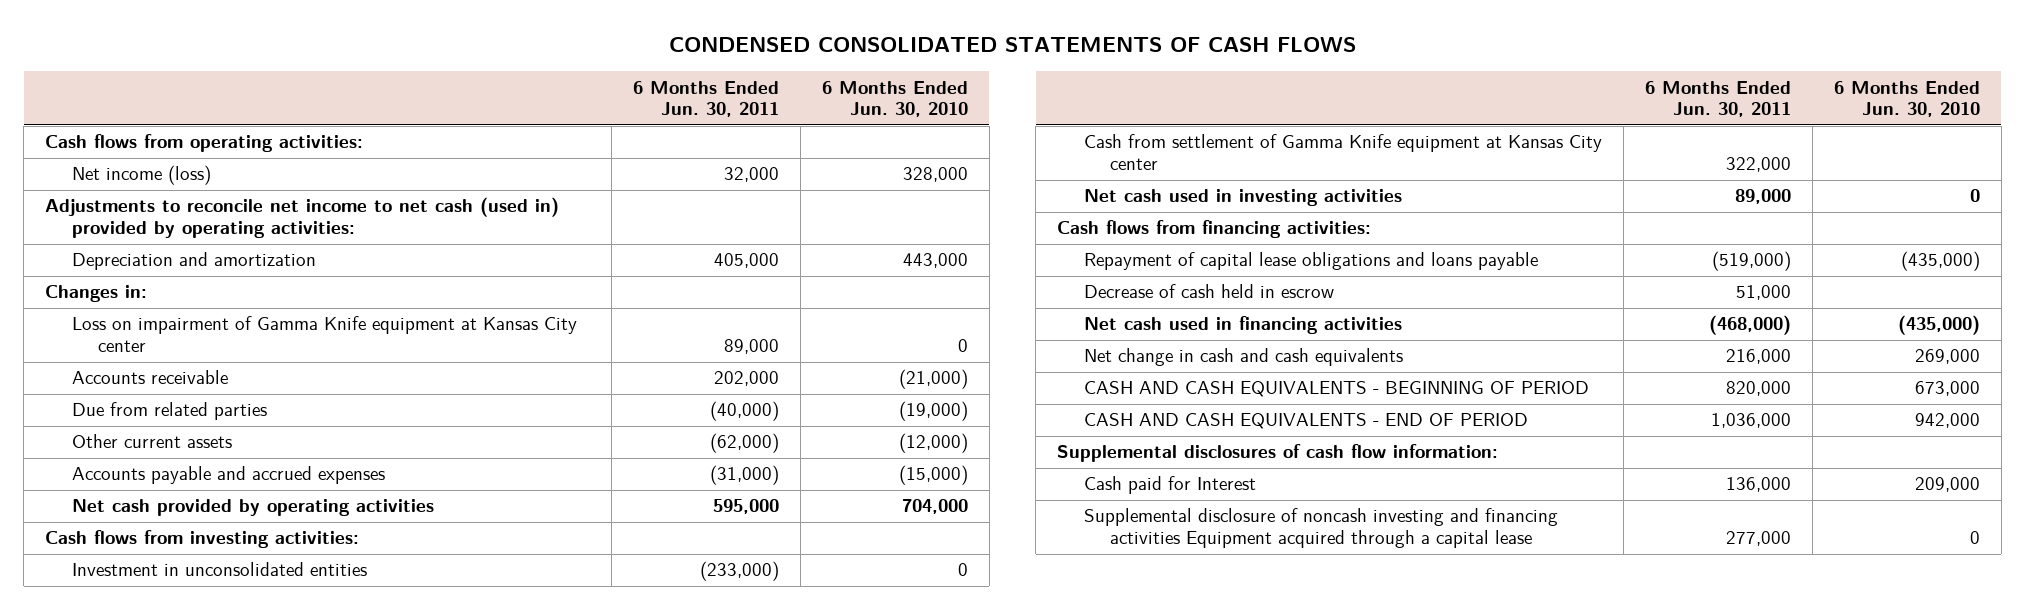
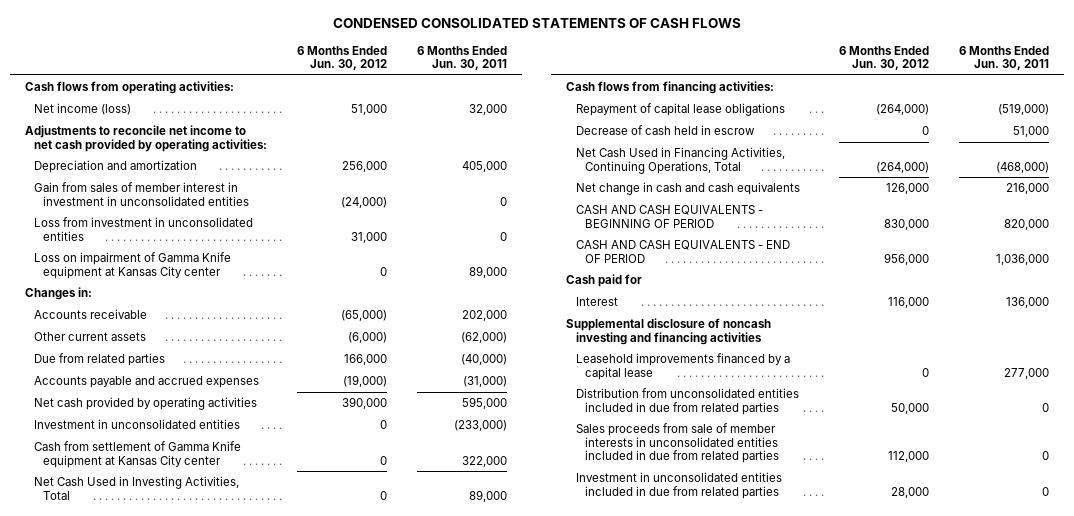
- | 6 Months Ended Jun. 30, 2011 | 6 Months Ended Jun. 30, 2010
+ | 6 Months Ended Jun. 30, 2012 | 6 Months Ended Jun. 30, 2011
- Adjustments to reconcile net income to net cash (used in) provided by operating activities:
+ Adjustments to reconcile net income to net cash provided by operating activities:
+ Gain from sales of member interest in investment in unconsolidated entities | (24,000) | 0
+ Loss from investment in unconsolidated entities | 31,000 | 0
moved down: Changes in:
moved down: Due from related parties | 166,000 | (40,000)
- Cash flows from investing activities:
- Net cash used in investing activities | 89,000 | 0
+ Net Cash Used in Investing Activities, Total | 0 | 89,000
- Repayment of capital lease obligations and loans payable | (519,000) | (435,000)
+ Repayment of capital lease obligations | (264,000) | (519,000)
- Net cash used in financing activities | (468,000) | (435,000)
+ Net Cash Used in Financing Activities, Continuing Operations, Total | (264,000) | (468,000)
- Supplemental disclosures of cash flow information:
- Cash paid for Interest | 136,000 | 209,000
- Supplemental disclosure of noncash investing and financing activities Equipment acquired through a capital lease | 277,000 | 0
+ Cash paid for
+ Interest | 116,000 | 136,000
+ Supplemental disclosure of noncash investing and financing activities
+ Leasehold improvements financed by a capital lease | 0 | 277,000
+ Distribution from unconsolidated entities included in due from related parties | 50,000 | 0
+ Sales proceeds from sale of member interests in unconsolidated entities included in due from related parties | 112,000 | 0
+ Investment in unconsolidated entities included in due from related parties | 28,000 | 0

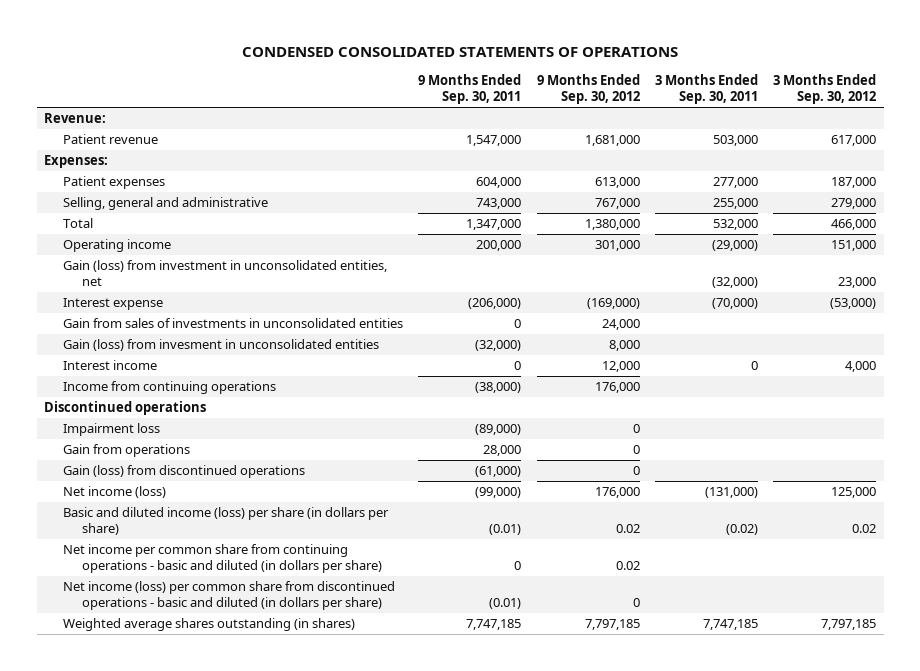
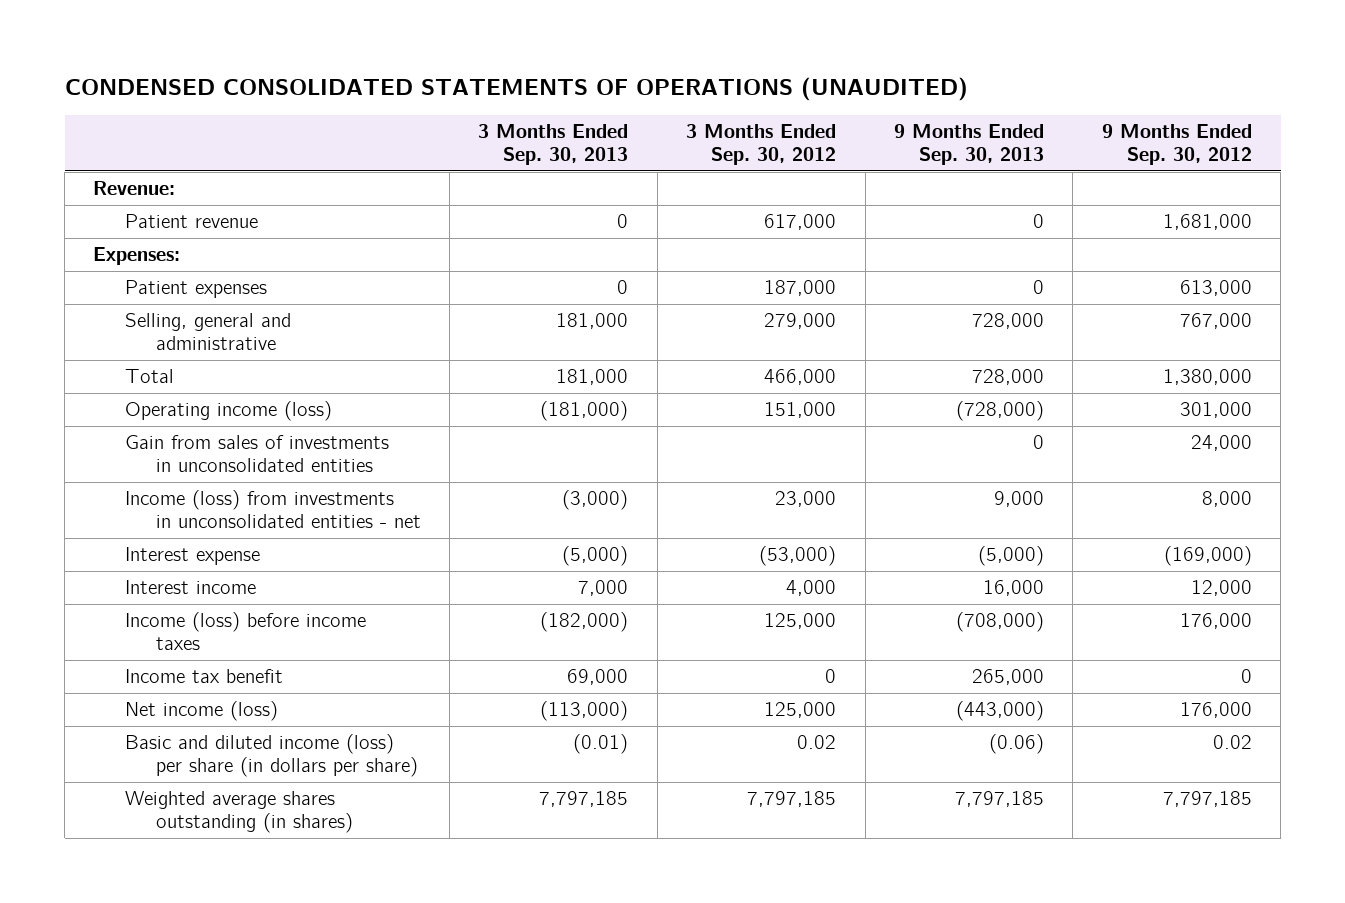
- CONDENSED CONSOLIDATED STATEMENTS OF OPERATIONS
+ CONDENSED CONSOLIDATED STATEMENTS OF OPERATIONS (UNAUDITED)
- | 9 Months Ended Sep. 30, 2011 | 9 Months Ended Sep. 30, 2012 | 3 Months Ended Sep. 30, 2011 | 3 Months Ended Sep. 30, 2012
+ | 3 Months Ended Sep. 30, 2013 | 3 Months Ended Sep. 30, 2012 | 9 Months Ended Sep. 30, 2013 | 9 Months Ended Sep. 30, 2012
- Operating income | 200,000 | 301,000 | (29,000) | 151,000
- Gain (loss) from investment in unconsolidated entities, net | | | (32,000) | 23,000
+ Operating income (loss) | (181,000) | 151,000 | (728,000) | 301,000
- Gain (loss) from invesment in unconsolidated entities | (32,000) | 8,000 | |
+ Income (loss) from investments in unconsolidated entities - net | (3,000) | 23,000 | 9,000 | 8,000
moved down: Interest expense | (5,000) | (53,000) | (5,000) | (169,000)
- Income from continuing operations | (38,000) | 176,000 | |
- Discontinued operations
- Impairment loss | (89,000) | 0 | |
- Gain from operations | 28,000 | 0 | |
- Gain (loss) from discontinued operations | (61,000) | 0 | |
+ Income (loss) before income taxes | (182,000) | 125,000 | (708,000) | 176,000
+ Income tax benefit | 69,000 | 0 | 265,000 | 0
- Net income per common share from continuing operations - basic and diluted (in dollars per share) | 0 | 0.02 | |
- Net income (loss) per common share from discontinued operations - basic and diluted (in dollars per share) | (0.01) | 0 | |

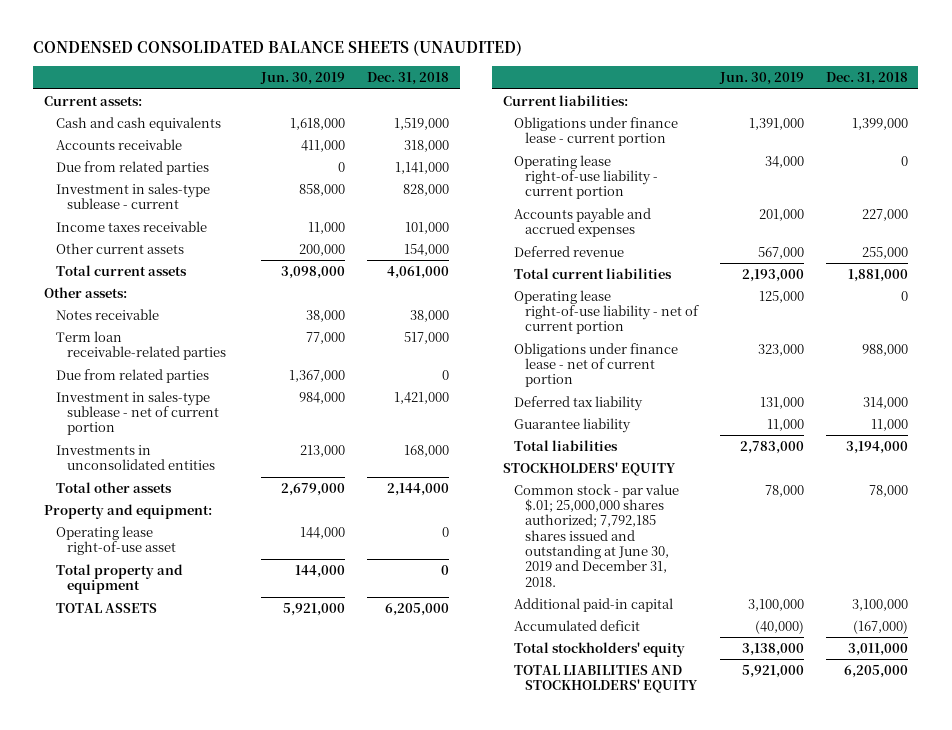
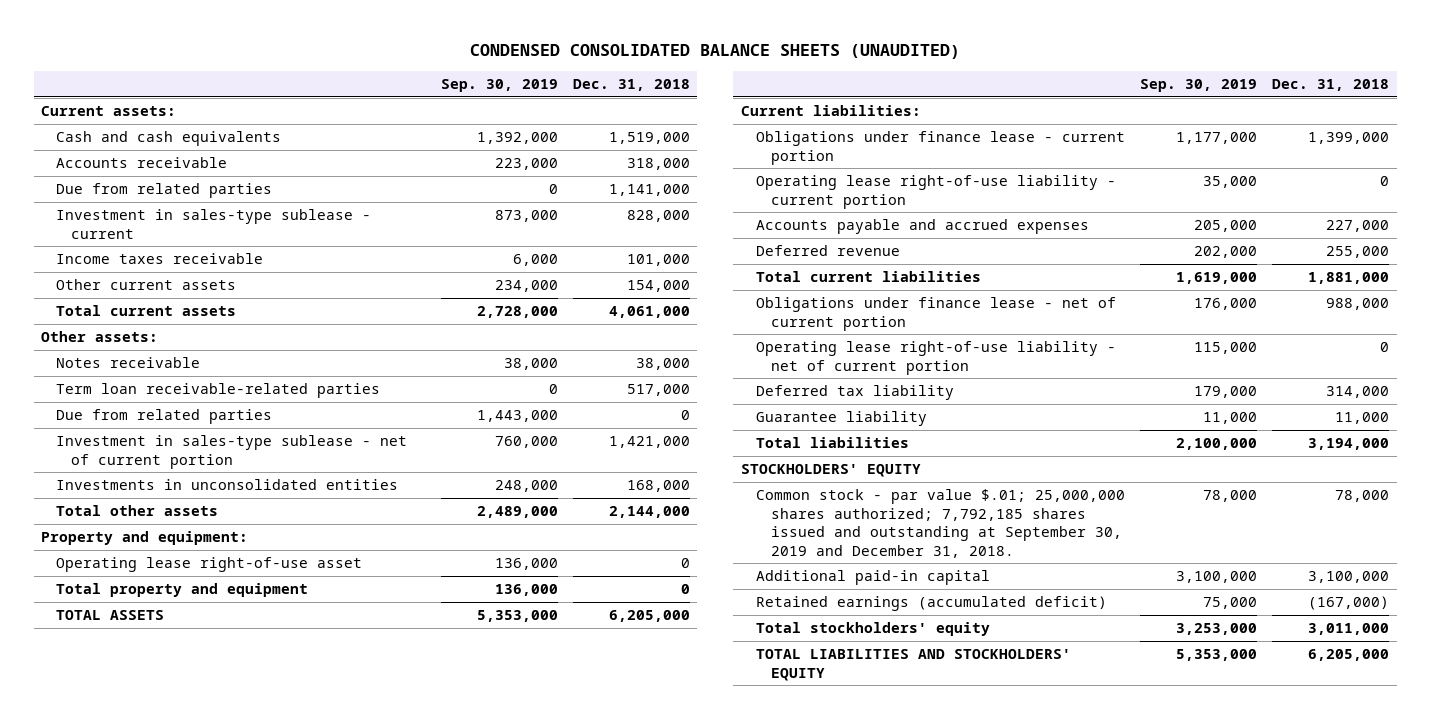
- | Jun. 30, 2019 | Dec. 31, 2018
+ | Sep. 30, 2019 | Dec. 31, 2018
moved down: Operating lease right-of-use liability - net of current portion | 115,000 | 0
- Common stock - par value $.01; 25,000,000 shares authorized; 7,792,185 shares issued and outstanding at June 30, 2019 and December 31, 2018. | 78,000 | 78,000
+ Common stock - par value $.01; 25,000,000 shares authorized; 7,792,185 shares issued and outstanding at September 30, 2019 and December 31, 2018. | 78,000 | 78,000
- Accumulated deficit | (40,000) | (167,000)
+ Retained earnings (accumulated deficit) | 75,000 | (167,000)

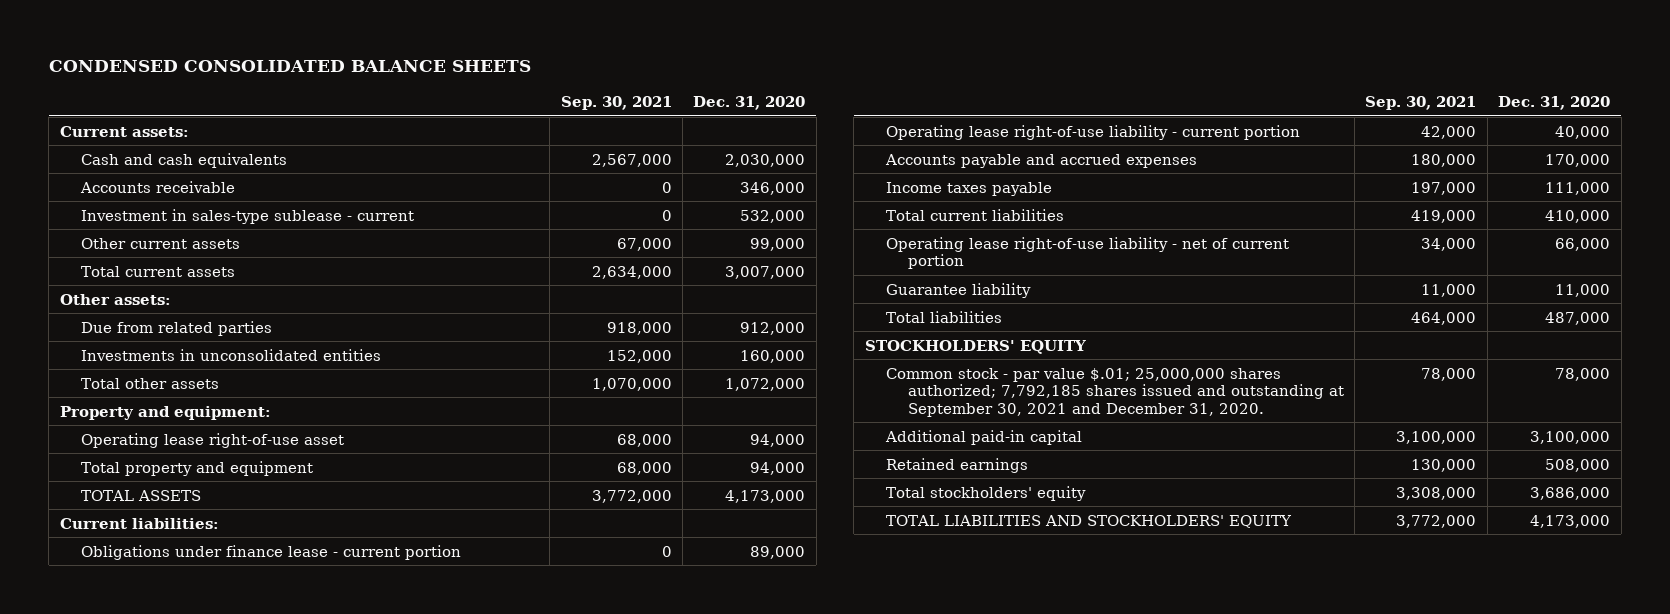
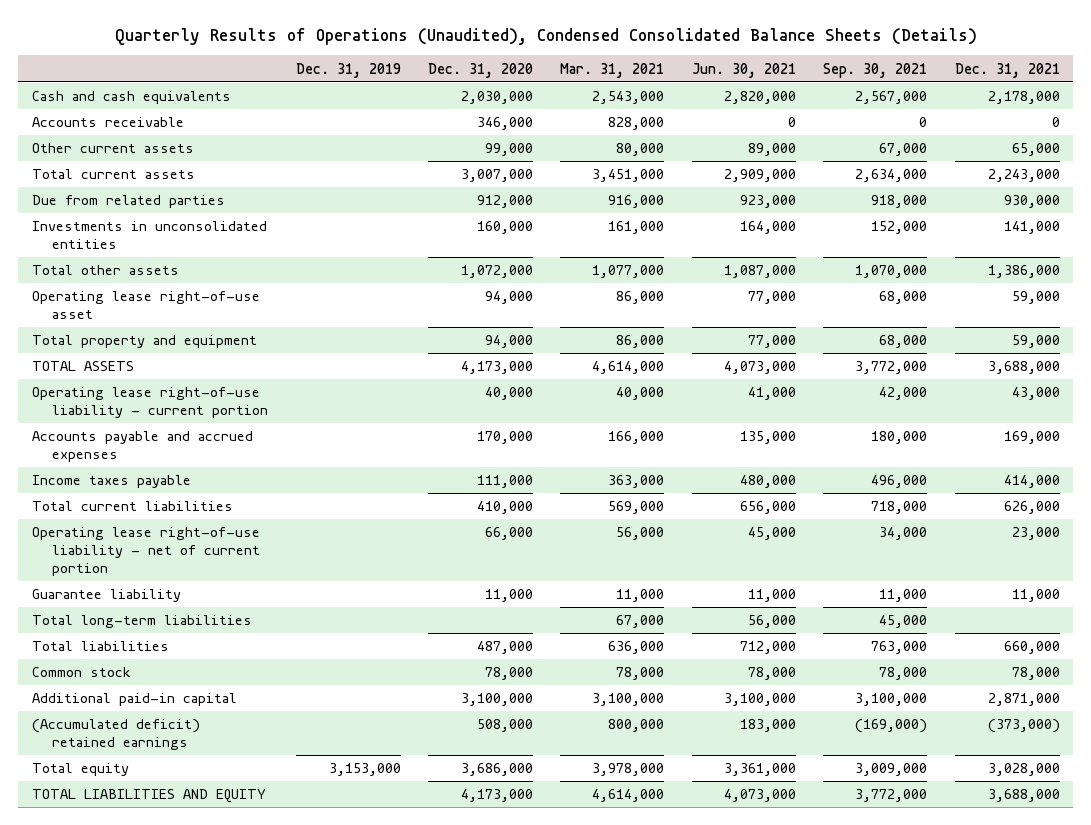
- CONDENSED CONSOLIDATED BALANCE SHEETS
+ Quarterly Results of Operations (Unaudited), Condensed Consolidated Balance Sheets (Details)
- | Sep. 30, 2021 | Dec. 31, 2020
+ | Dec. 31, 2019 | Dec. 31, 2020 | Mar. 31, 2021 | Jun. 30, 2021 | Sep. 30, 2021 | Dec. 31, 2021
- Current assets:
- Investment in sales-type sublease - current | 0 | 532,000
- Other assets:
- Property and equipment:
- Current liabilities:
- Obligations under finance lease - current portion | 0 | 89,000
- Income taxes payable | 197,000 | 111,000
- Total current liabilities | 419,000 | 410,000
+ Income taxes payable | | 111,000 | 363,000 | 480,000 | 496,000 | 414,000
+ Total current liabilities | | 410,000 | 569,000 | 656,000 | 718,000 | 626,000
- Total liabilities | 464,000 | 487,000
- STOCKHOLDERS' EQUITY
- Common stock - par value $.01; 25,000,000 shares authorized; 7,792,185 shares issued and outstanding at September 30, 2021 and December 31, 2020. | 78,000 | 78,000
+ Total long-term liabilities | | | 67,000 | 56,000 | 45,000 |
+ Total liabilities | | 487,000 | 636,000 | 712,000 | 763,000 | 660,000
+ Common stock | | 78,000 | 78,000 | 78,000 | 78,000 | 78,000
- Retained earnings | 130,000 | 508,000
- Total stockholders' equity | 3,308,000 | 3,686,000
- TOTAL LIABILITIES AND STOCKHOLDERS' EQUITY | 3,772,000 | 4,173,000
+ (Accumulated deficit) retained earnings | | 508,000 | 800,000 | 183,000 | (169,000) | (373,000)
+ Total equity | 3,153,000 | 3,686,000 | 3,978,000 | 3,361,000 | 3,009,000 | 3,028,000
+ TOTAL LIABILITIES AND EQUITY | | 4,173,000 | 4,614,000 | 4,073,000 | 3,772,000 | 3,688,000

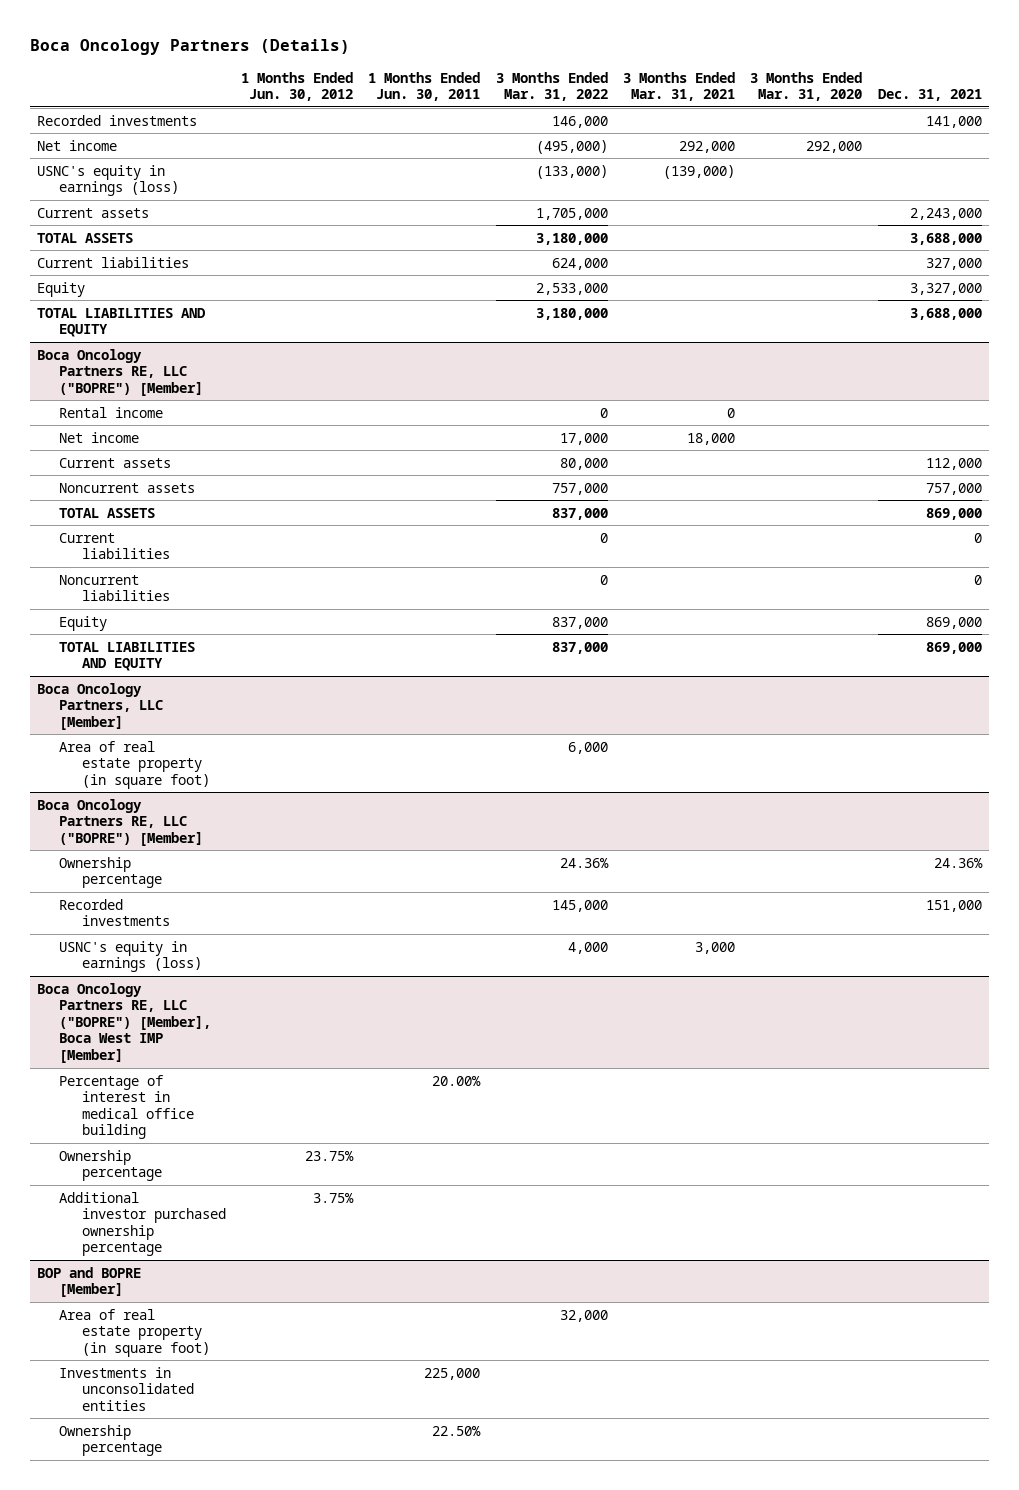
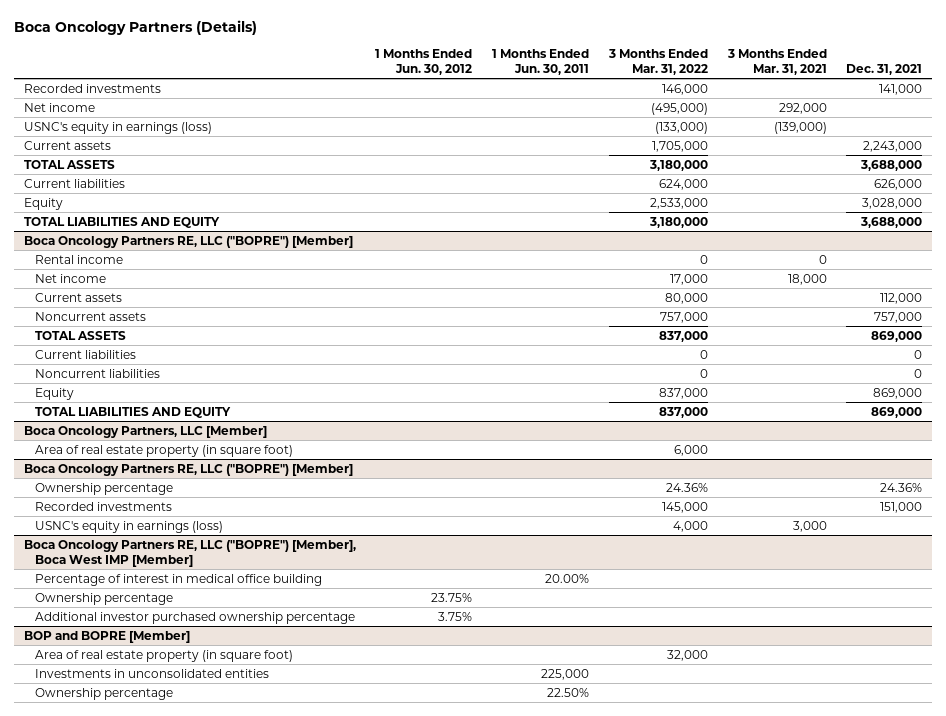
- | 1 Months Ended Jun. 30, 2012 | 1 Months Ended Jun. 30, 2011 | 3 Months Ended Mar. 31, 2022 | 3 Months Ended Mar. 31, 2021 | 3 Months Ended Mar. 31, 2020 | Dec. 31, 2021
+ | 1 Months Ended Jun. 30, 2012 | 1 Months Ended Jun. 30, 2011 | 3 Months Ended Mar. 31, 2022 | 3 Months Ended Mar. 31, 2021 | Dec. 31, 2021
- Current liabilities | | | 624,000 | | | 327,000
- Equity | | | 2,533,000 | | | 3,327,000
+ Current liabilities | | | 624,000 | | 626,000
+ Equity | | | 2,533,000 | | 3,028,000

